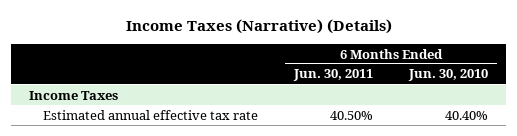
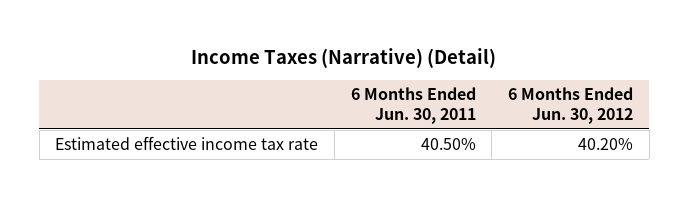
- Income Taxes (Narrative) (Details)
+ Income Taxes (Narrative) (Detail)
- | 6 Months Ended Jun. 30, 2011 | 6 Months Ended Jun. 30, 2010
+ | 6 Months Ended Jun. 30, 2011 | 6 Months Ended Jun. 30, 2012
- Income Taxes
- Estimated annual effective tax rate | 40.50% | 40.40%
+ Estimated effective income tax rate | 40.50% | 40.20%

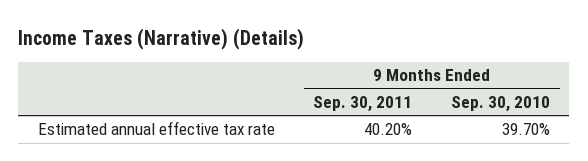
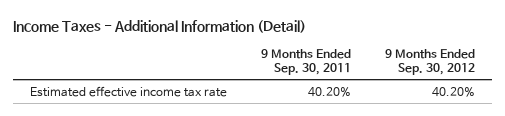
- Income Taxes (Narrative) (Details)
+ Income Taxes - Additional Information (Detail)
- | 9 Months Ended Sep. 30, 2011 | 9 Months Ended Sep. 30, 2010
+ | 9 Months Ended Sep. 30, 2011 | 9 Months Ended Sep. 30, 2012
- Estimated annual effective tax rate | 40.20% | 39.70%
+ Estimated effective income tax rate | 40.20% | 40.20%

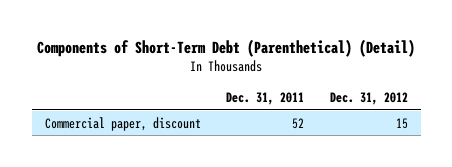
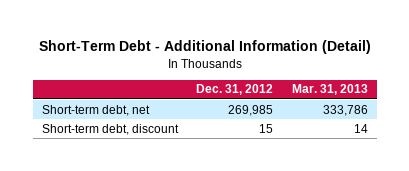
- Components of Short-Term Debt (Parenthetical) (Detail)
+ Short-Term Debt - Additional Information (Detail)
- | Dec. 31, 2011 | Dec. 31, 2012
+ | Dec. 31, 2012 | Mar. 31, 2013
- Commercial paper, discount | 52 | 15
+ Short-term debt, net | 269,985 | 333,786
+ Short-term debt, discount | 15 | 14

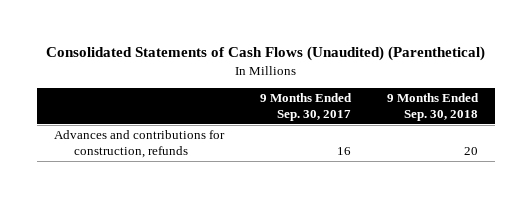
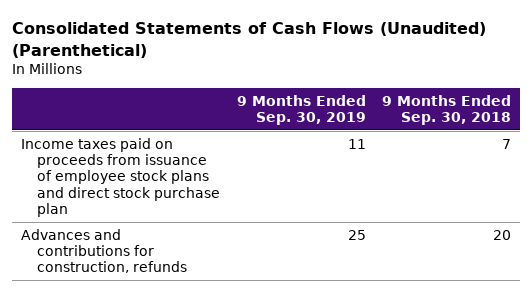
- | 9 Months Ended Sep. 30, 2017 | 9 Months Ended Sep. 30, 2018
+ | 9 Months Ended Sep. 30, 2019 | 9 Months Ended Sep. 30, 2018
+ Income taxes paid on proceeds from issuance of employee stock plans and direct stock purchase plan | 11 | 7

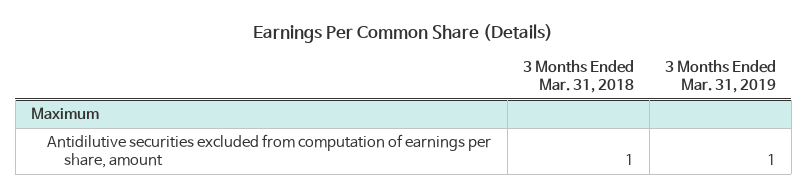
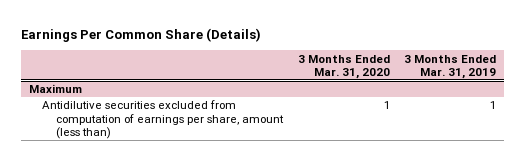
- | 3 Months Ended Mar. 31, 2018 | 3 Months Ended Mar. 31, 2019
+ | 3 Months Ended Mar. 31, 2020 | 3 Months Ended Mar. 31, 2019
@ Maximum
- Antidilutive securities excluded from computation of earnings per share, amount | 1 | 1
+ Antidilutive securities excluded from computation of earnings per share, amount (less than) | 1 | 1

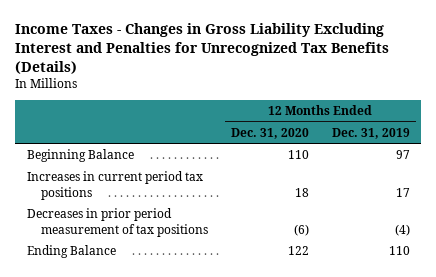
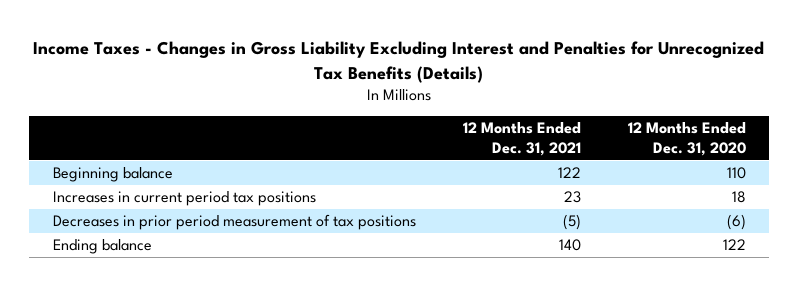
- | 12 Months Ended Dec. 31, 2020 | 12 Months Ended Dec. 31, 2019
+ | 12 Months Ended Dec. 31, 2021 | 12 Months Ended Dec. 31, 2020
- Beginning Balance | 110 | 97
+ Beginning balance | 122 | 110
- Ending Balance | 122 | 110
+ Ending balance | 140 | 122

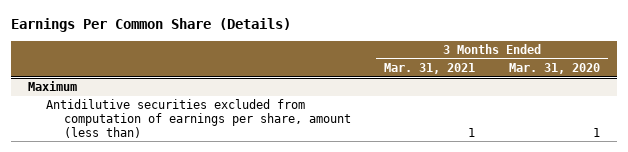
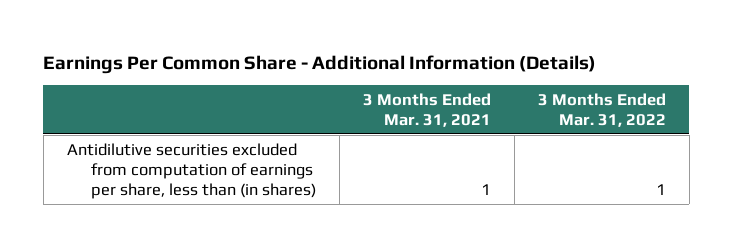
- Earnings Per Common Share (Details)
+ Earnings Per Common Share - Additional Information (Details)
- | 3 Months Ended Mar. 31, 2021 | 3 Months Ended Mar. 31, 2020
+ | 3 Months Ended Mar. 31, 2021 | 3 Months Ended Mar. 31, 2022
- Maximum
- Antidilutive securities excluded from computation of earnings per share, amount (less than) | 1 | 1
+ Antidilutive securities excluded from computation of earnings per share, less than (in shares) | 1 | 1

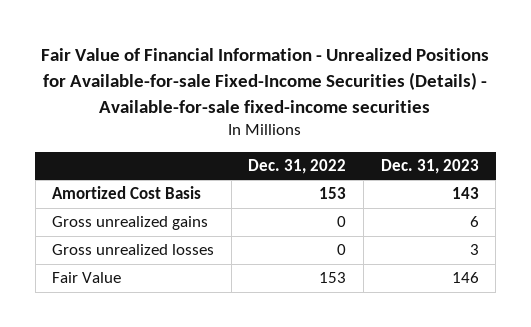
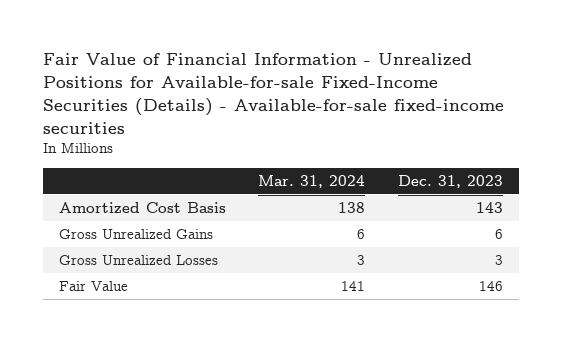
- | Dec. 31, 2022 | Dec. 31, 2023
+ | Mar. 31, 2024 | Dec. 31, 2023
- Gross unrealized gains | 0 | 6
- Gross unrealized losses | 0 | 3
+ Gross Unrealized Gains | 6 | 6
+ Gross Unrealized Losses | 3 | 3

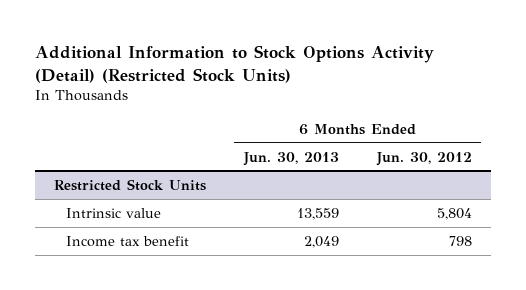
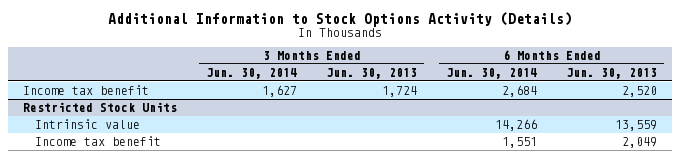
- Additional Information to Stock Options Activity (Detail) (Restricted Stock Units)
+ Additional Information to Stock Options Activity (Details)
- | 6 Months Ended Jun. 30, 2013 | 6 Months Ended Jun. 30, 2012
+ | 3 Months Ended Jun. 30, 2014 | 3 Months Ended Jun. 30, 2013 | 6 Months Ended Jun. 30, 2014 | 6 Months Ended Jun. 30, 2013
+ Income tax benefit | 1,627 | 1,724 | 2,684 | 2,520

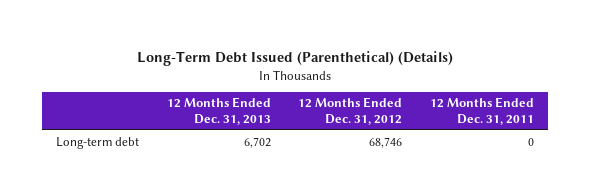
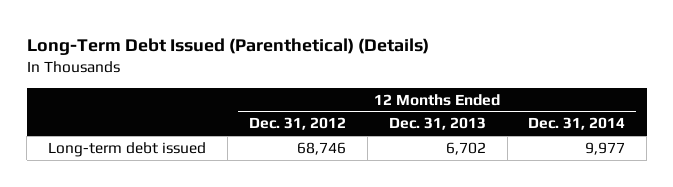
- | 12 Months Ended Dec. 31, 2013 | 12 Months Ended Dec. 31, 2012 | 12 Months Ended Dec. 31, 2011
+ | 12 Months Ended Dec. 31, 2012 | 12 Months Ended Dec. 31, 2013 | 12 Months Ended Dec. 31, 2014
- Long-term debt | 6,702 | 68,746 | 0
+ Long-term debt issued | 68,746 | 6,702 | 9,977

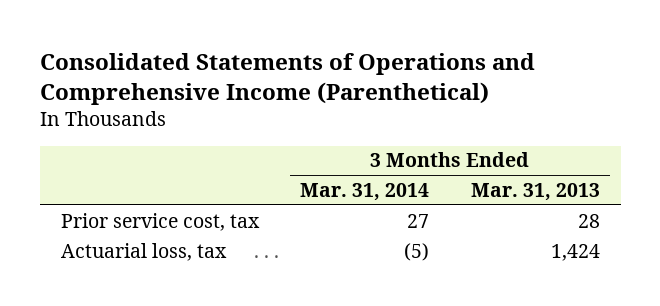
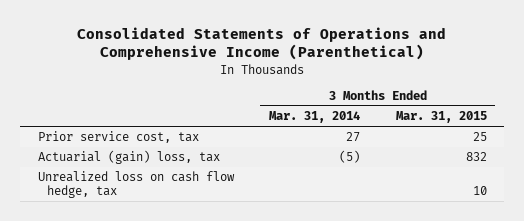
- | 3 Months Ended Mar. 31, 2014 | 3 Months Ended Mar. 31, 2013
+ | 3 Months Ended Mar. 31, 2014 | 3 Months Ended Mar. 31, 2015
- Actuarial loss, tax | (5) | 1,424
+ Actuarial (gain) loss, tax | (5) | 832
+ Unrealized loss on cash flow hedge, tax | | 10

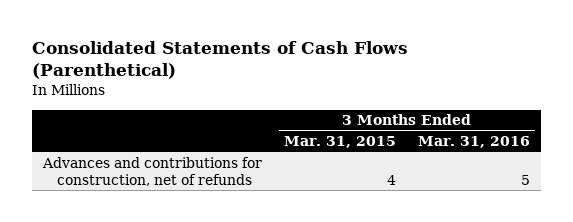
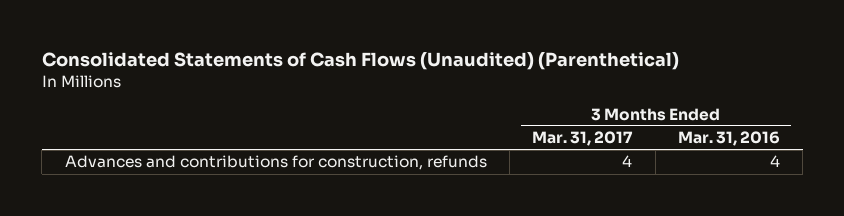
- Consolidated Statements of Cash Flows (Parenthetical)
+ Consolidated Statements of Cash Flows (Unaudited) (Parenthetical)
- | 3 Months Ended Mar. 31, 2015 | 3 Months Ended Mar. 31, 2016
+ | 3 Months Ended Mar. 31, 2017 | 3 Months Ended Mar. 31, 2016
- Advances and contributions for construction, net of refunds | 4 | 5
+ Advances and contributions for construction, refunds | 4 | 4

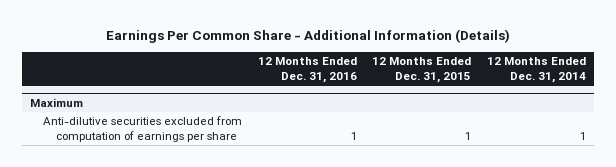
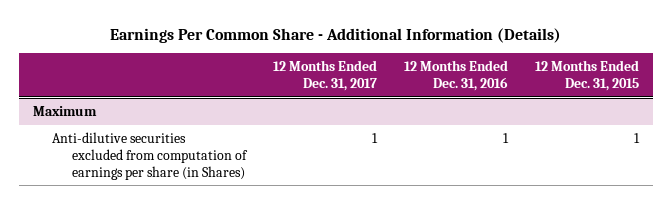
- | 12 Months Ended Dec. 31, 2016 | 12 Months Ended Dec. 31, 2015 | 12 Months Ended Dec. 31, 2014
+ | 12 Months Ended Dec. 31, 2017 | 12 Months Ended Dec. 31, 2016 | 12 Months Ended Dec. 31, 2015
@ Maximum
- Anti-dilutive securities excluded from computation of earnings per share | 1 | 1 | 1
+ Anti-dilutive securities excluded from computation of earnings per share (in Shares) | 1 | 1 | 1

